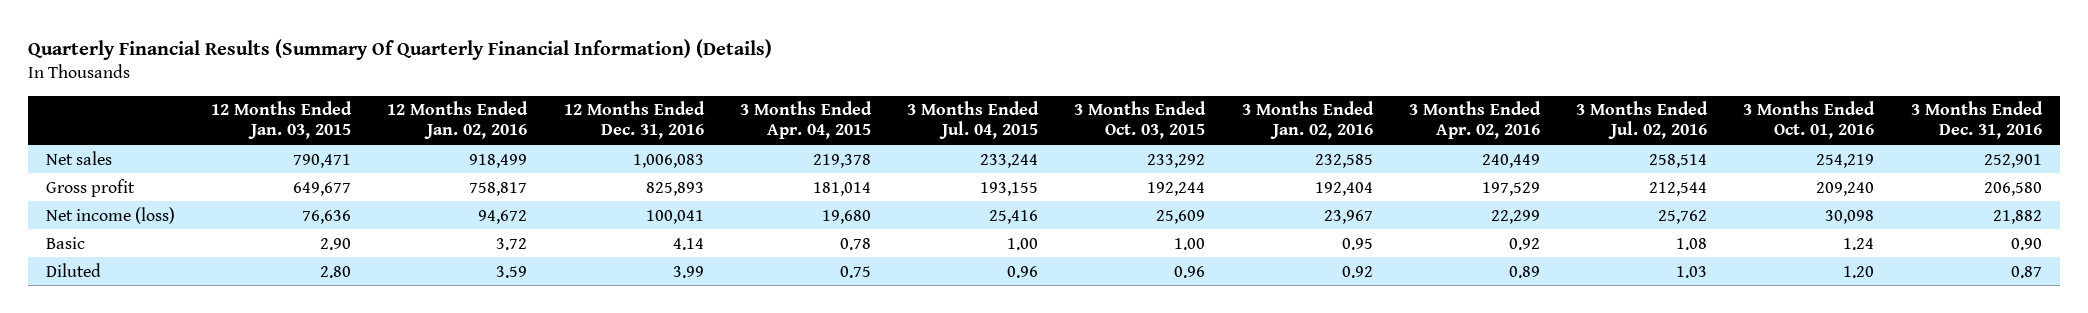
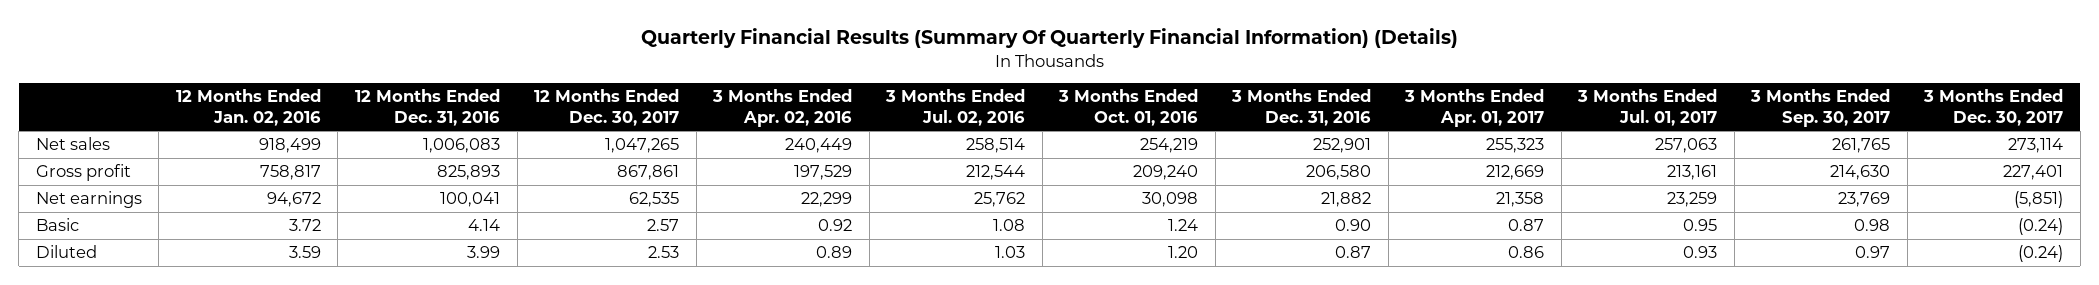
- | 12 Months Ended Jan. 03, 2015 | 12 Months Ended Jan. 02, 2016 | 12 Months Ended Dec. 31, 2016 | 3 Months Ended Apr. 04, 2015 | 3 Months Ended Jul. 04, 2015 | 3 Months Ended Oct. 03, 2015 | 3 Months Ended Jan. 02, 2016 | 3 Months Ended Apr. 02, 2016 | 3 Months Ended Jul. 02, 2016 | 3 Months Ended Oct. 01, 2016 | 3 Months Ended Dec. 31, 2016
+ | 12 Months Ended Jan. 02, 2016 | 12 Months Ended Dec. 31, 2016 | 12 Months Ended Dec. 30, 2017 | 3 Months Ended Apr. 02, 2016 | 3 Months Ended Jul. 02, 2016 | 3 Months Ended Oct. 01, 2016 | 3 Months Ended Dec. 31, 2016 | 3 Months Ended Apr. 01, 2017 | 3 Months Ended Jul. 01, 2017 | 3 Months Ended Sep. 30, 2017 | 3 Months Ended Dec. 30, 2017
- Net income (loss) | 76,636 | 94,672 | 100,041 | 19,680 | 25,416 | 25,609 | 23,967 | 22,299 | 25,762 | 30,098 | 21,882
+ Net earnings | 94,672 | 100,041 | 62,535 | 22,299 | 25,762 | 30,098 | 21,882 | 21,358 | 23,259 | 23,769 | (5,851)

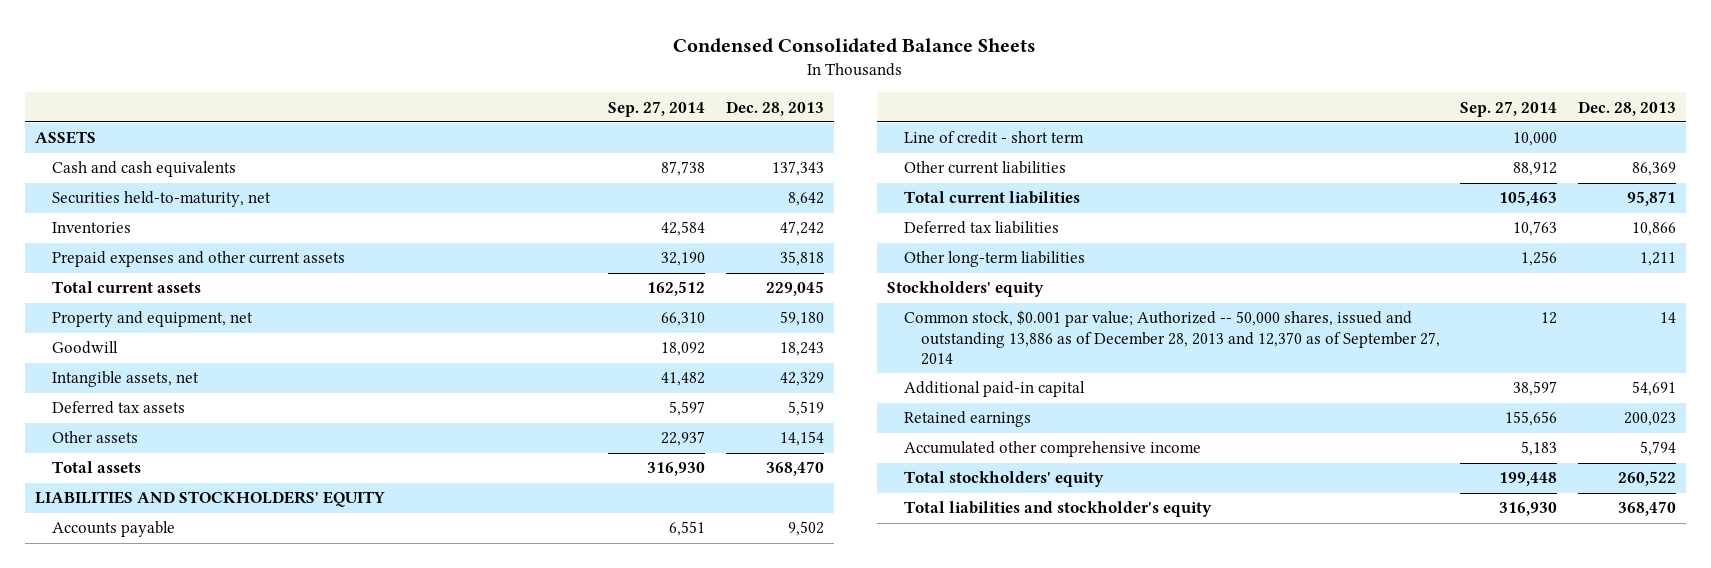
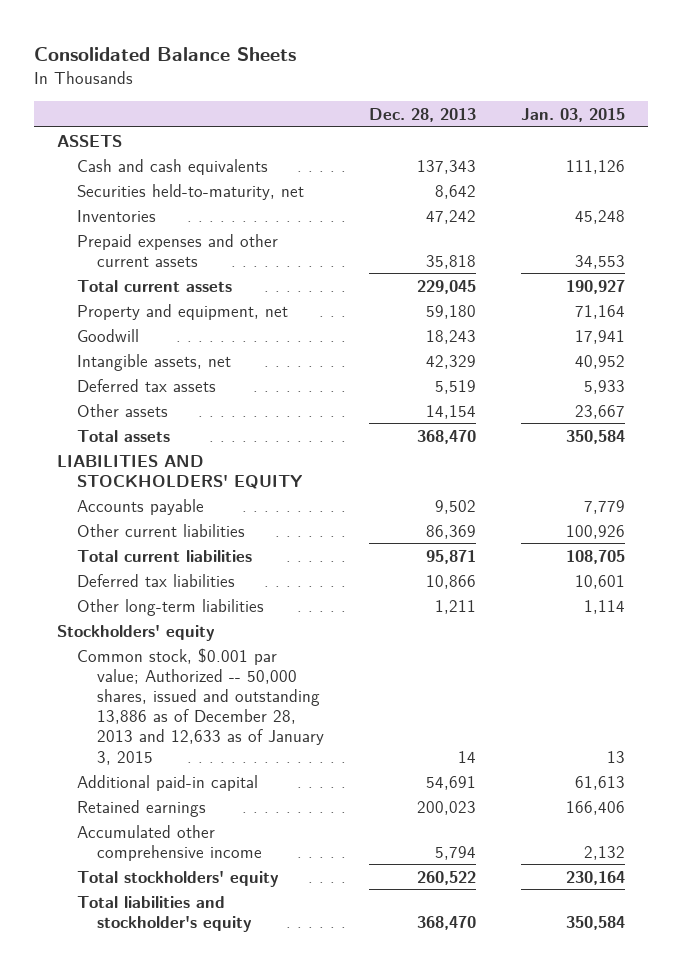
- Condensed Consolidated Balance Sheets
+ Consolidated Balance Sheets
- | Sep. 27, 2014 | Dec. 28, 2013
+ | Dec. 28, 2013 | Jan. 03, 2015
- Line of credit - short term | 10,000 |
- Common stock, $0.001 par value; Authorized -- 50,000 shares, issued and outstanding 13,886 as of December 28, 2013 and 12,370 as of September 27, 2014 | 12 | 14
+ Common stock, $0.001 par value; Authorized -- 50,000 shares, issued and outstanding 13,886 as of December 28, 2013 and 12,633 as of January 3, 2015 | 14 | 13

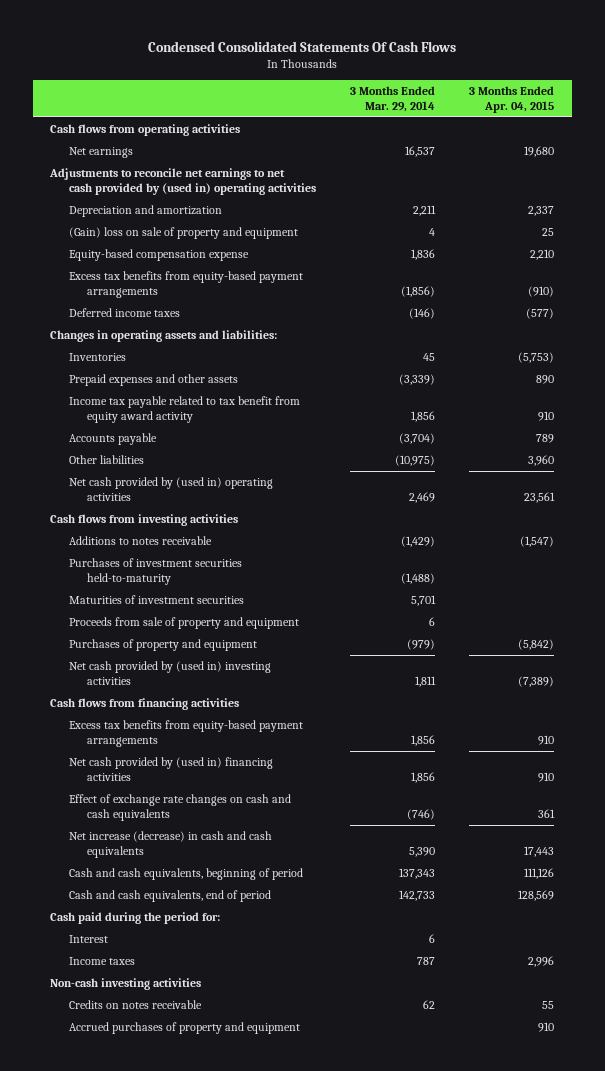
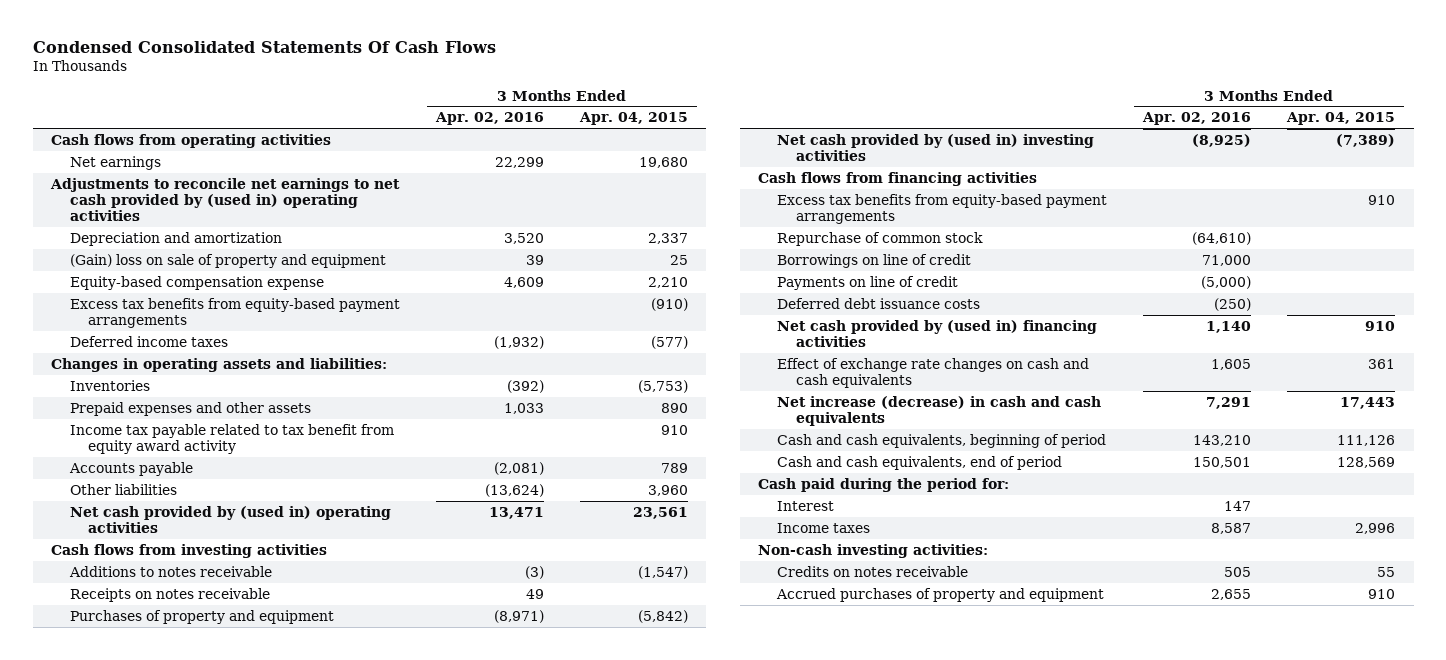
- | 3 Months Ended Mar. 29, 2014 | 3 Months Ended Apr. 04, 2015
+ | 3 Months Ended Apr. 02, 2016 | 3 Months Ended Apr. 04, 2015
- Purchases of investment securities held-to-maturity | (1,488) |
- Maturities of investment securities | 5,701 |
- Proceeds from sale of property and equipment | 6 |
+ Receipts on notes receivable | 49 |
+ Repurchase of common stock | (64,610) |
+ Borrowings on line of credit | 71,000 |
+ Payments on line of credit | (5,000) |
+ Deferred debt issuance costs | (250) |
- Non-cash investing activities
+ Non-cash investing activities:

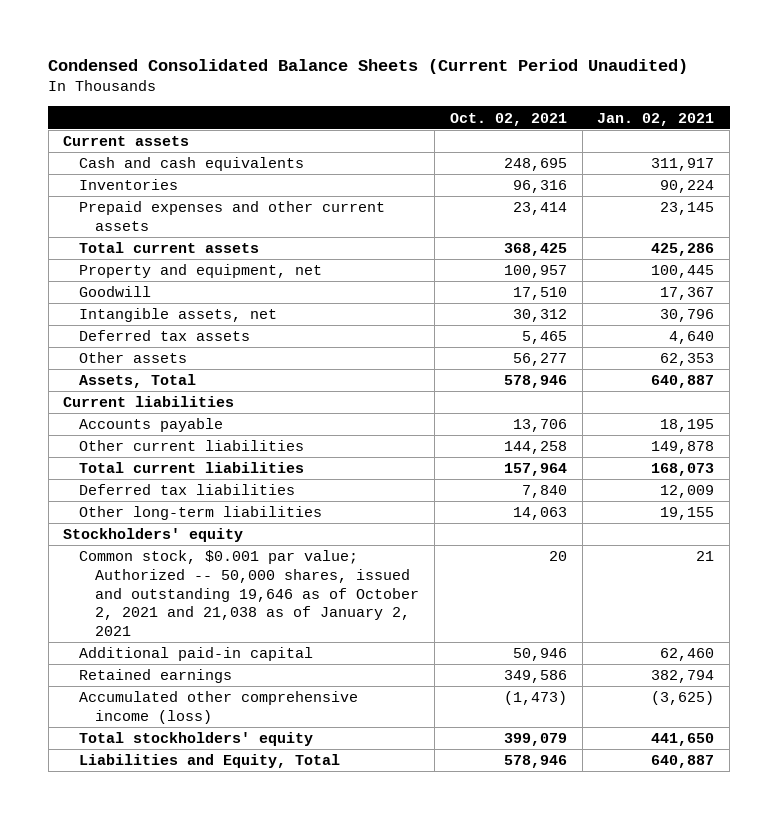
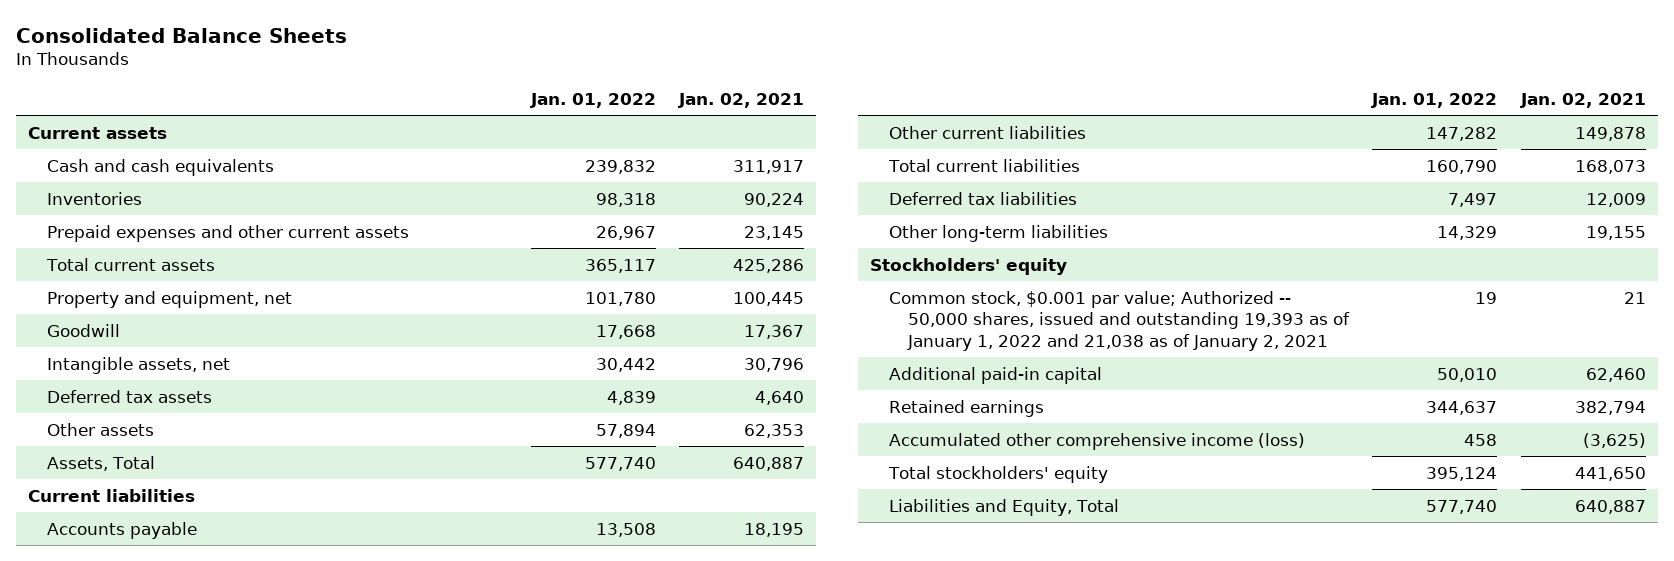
- Condensed Consolidated Balance Sheets (Current Period Unaudited)
+ Consolidated Balance Sheets
- | Oct. 02, 2021 | Jan. 02, 2021
+ | Jan. 01, 2022 | Jan. 02, 2021
- Common stock, $0.001 par value; Authorized -- 50,000 shares, issued and outstanding 19,646 as of October 2, 2021 and 21,038 as of January 2, 2021 | 20 | 21
+ Common stock, $0.001 par value; Authorized -- 50,000 shares, issued and outstanding 19,393 as of January 1, 2022 and 21,038 as of January 2, 2021 | 19 | 21

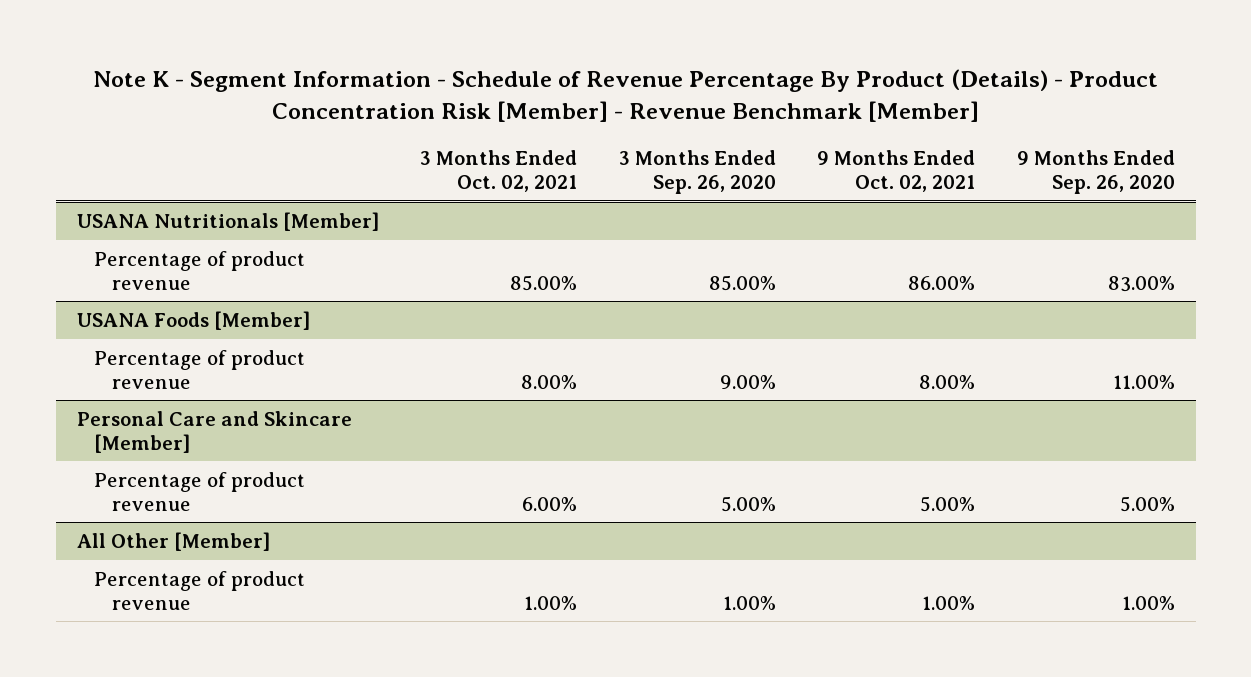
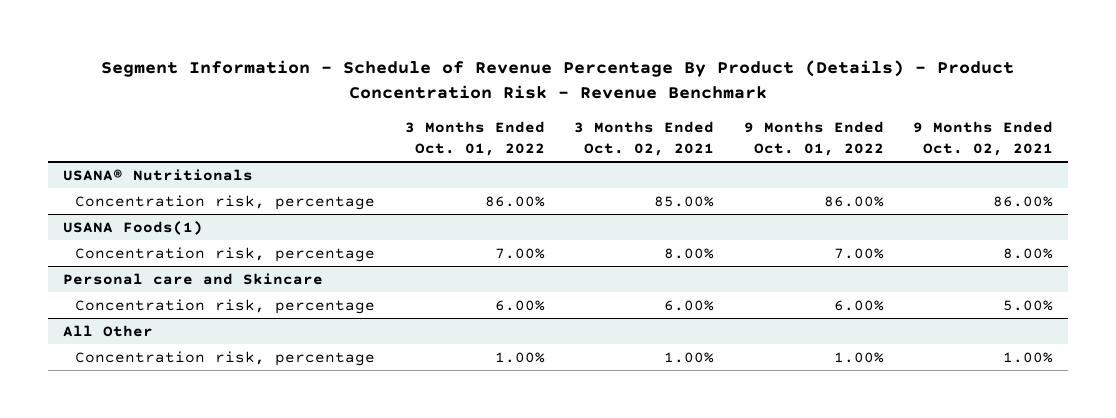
- Note K - Segment Information - Schedule of Revenue Percentage By Product (Details) - Product Concentration Risk [Member] - Revenue Benchmark [Member]
+ Segment Information - Schedule of Revenue Percentage By Product (Details) - Product Concentration Risk - Revenue Benchmark
- | 3 Months Ended Oct. 02, 2021 | 3 Months Ended Sep. 26, 2020 | 9 Months Ended Oct. 02, 2021 | 9 Months Ended Sep. 26, 2020
+ | 3 Months Ended Oct. 01, 2022 | 3 Months Ended Oct. 02, 2021 | 9 Months Ended Oct. 01, 2022 | 9 Months Ended Oct. 02, 2021
- USANA Nutritionals [Member]
- Percentage of product revenue | 85.00% | 85.00% | 86.00% | 83.00%
- USANA Foods [Member]
- Percentage of product revenue | 8.00% | 9.00% | 8.00% | 11.00%
- Personal Care and Skincare [Member]
- Percentage of product revenue | 6.00% | 5.00% | 5.00% | 5.00%
- All Other [Member]
- Percentage of product revenue | 1.00% | 1.00% | 1.00% | 1.00%
+ USANA® Nutritionals
+ Concentration risk, percentage | 86.00% | 85.00% | 86.00% | 86.00%
+ USANA Foods(1)
+ Concentration risk, percentage | 7.00% | 8.00% | 7.00% | 8.00%
+ Personal care and Skincare
+ Concentration risk, percentage | 6.00% | 6.00% | 6.00% | 5.00%
+ All Other
+ Concentration risk, percentage | 1.00% | 1.00% | 1.00% | 1.00%

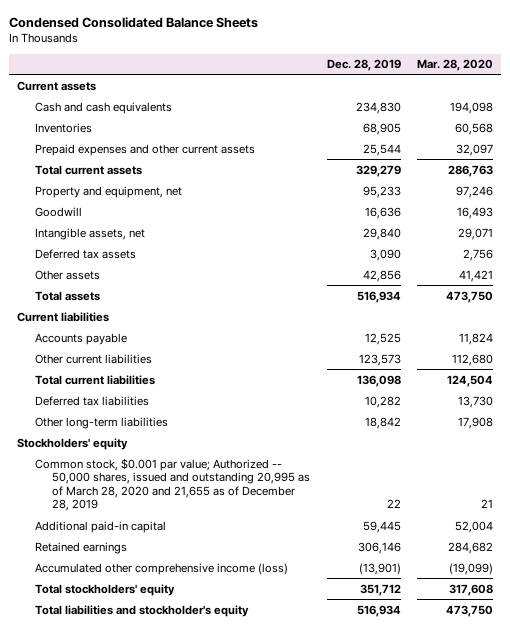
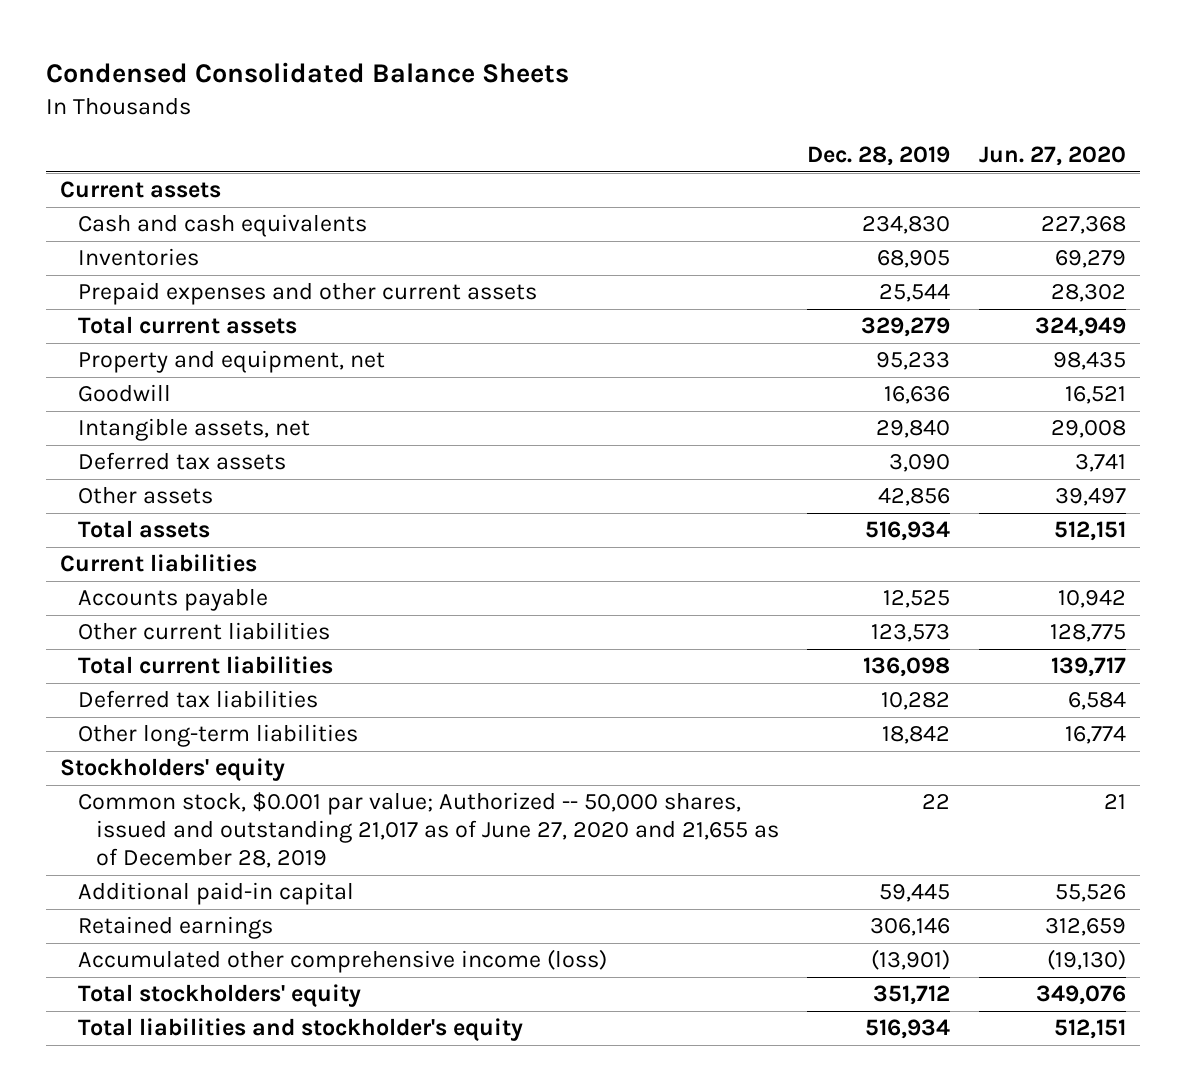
- | Dec. 28, 2019 | Mar. 28, 2020
+ | Dec. 28, 2019 | Jun. 27, 2020
- Common stock, $0.001 par value; Authorized -- 50,000 shares, issued and outstanding 20,995 as of March 28, 2020 and 21,655 as of December 28, 2019 | 22 | 21
+ Common stock, $0.001 par value; Authorized -- 50,000 shares, issued and outstanding 21,017 as of June 27, 2020 and 21,655 as of December 28, 2019 | 22 | 21

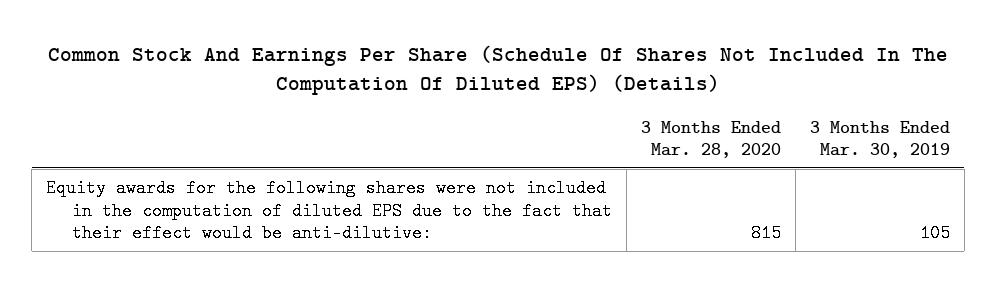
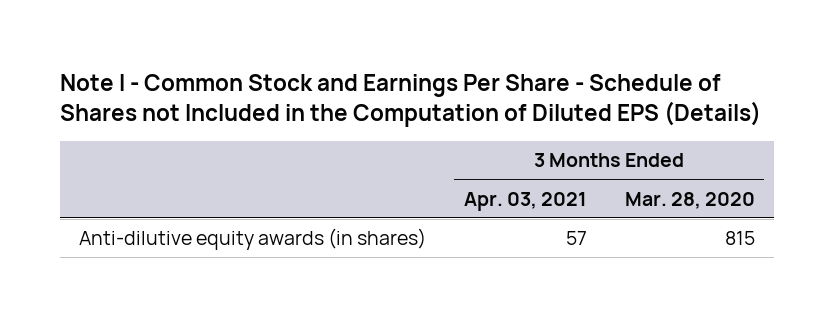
- Common Stock And Earnings Per Share (Schedule Of Shares Not Included In The Computation Of Diluted EPS) (Details)
+ Note I - Common Stock and Earnings Per Share - Schedule of Shares not Included in the Computation of Diluted EPS (Details)
- | 3 Months Ended Mar. 28, 2020 | 3 Months Ended Mar. 30, 2019
+ | 3 Months Ended Apr. 03, 2021 | 3 Months Ended Mar. 28, 2020
- Equity awards for the following shares were not included in the computation of diluted EPS due to the fact that their effect would be anti-dilutive: | 815 | 105
+ Anti-dilutive equity awards (in shares) | 57 | 815

